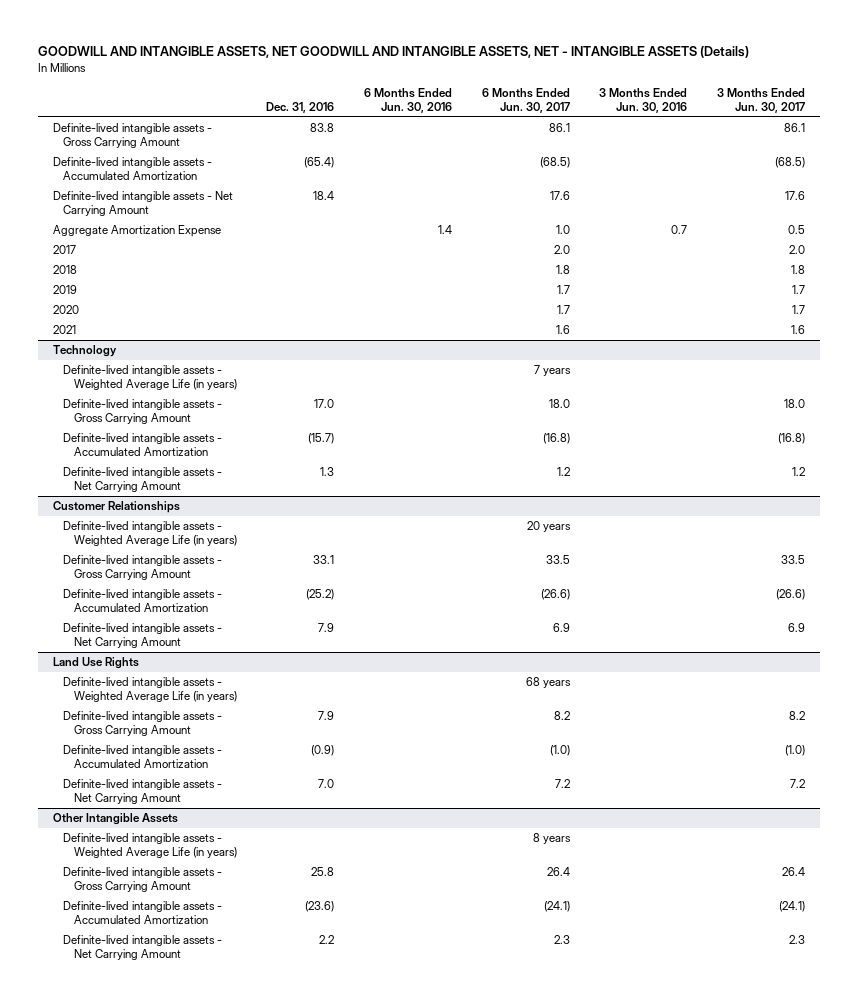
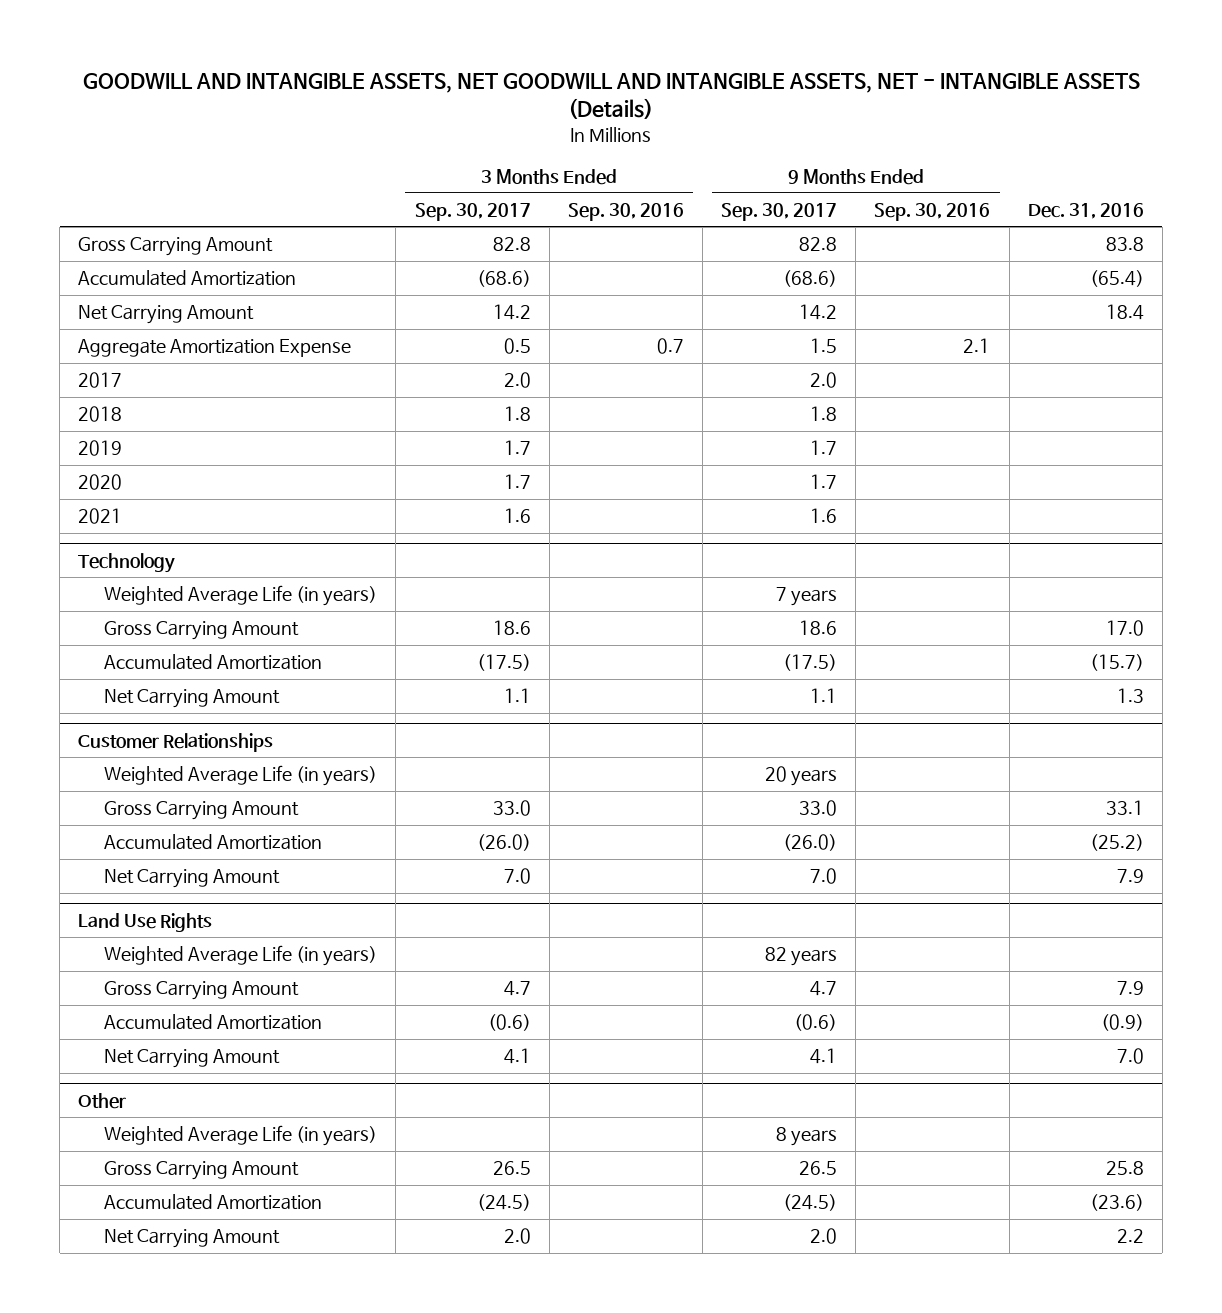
- | Dec. 31, 2016 | 6 Months Ended Jun. 30, 2016 | 6 Months Ended Jun. 30, 2017 | 3 Months Ended Jun. 30, 2016 | 3 Months Ended Jun. 30, 2017
+ | 3 Months Ended Sep. 30, 2017 | 3 Months Ended Sep. 30, 2016 | 9 Months Ended Sep. 30, 2017 | 9 Months Ended Sep. 30, 2016 | Dec. 31, 2016
- Definite-lived intangible assets - Gross Carrying Amount | 83.8 | | 86.1 | | 86.1
- Definite-lived intangible assets - Accumulated Amortization | (65.4) | | (68.5) | | (68.5)
- Definite-lived intangible assets - Net Carrying Amount | 18.4 | | 17.6 | | 17.6
+ Gross Carrying Amount | 82.8 | | 82.8 | | 83.8
+ Accumulated Amortization | (68.6) | | (68.6) | | (65.4)
+ Net Carrying Amount | 14.2 | | 14.2 | | 18.4
@ Technology
- Definite-lived intangible assets - Weighted Average Life (in years) | | | 7 years | |
- Definite-lived intangible assets - Gross Carrying Amount | 17.0 | | 18.0 | | 18.0
- Definite-lived intangible assets - Accumulated Amortization | (15.7) | | (16.8) | | (16.8)
- Definite-lived intangible assets - Net Carrying Amount | 1.3 | | 1.2 | | 1.2
+ Weighted Average Life (in years) | | | 7 years | |
+ Gross Carrying Amount | 18.6 | | 18.6 | | 17.0
+ Accumulated Amortization | (17.5) | | (17.5) | | (15.7)
+ Net Carrying Amount | 1.1 | | 1.1 | | 1.3
@ Customer Relationships
- Definite-lived intangible assets - Weighted Average Life (in years) | | | 20 years | |
- Definite-lived intangible assets - Gross Carrying Amount | 33.1 | | 33.5 | | 33.5
- Definite-lived intangible assets - Accumulated Amortization | (25.2) | | (26.6) | | (26.6)
- Definite-lived intangible assets - Net Carrying Amount | 7.9 | | 6.9 | | 6.9
+ Weighted Average Life (in years) | | | 20 years | |
+ Gross Carrying Amount | 33.0 | | 33.0 | | 33.1
+ Accumulated Amortization | (26.0) | | (26.0) | | (25.2)
+ Net Carrying Amount | 7.0 | | 7.0 | | 7.9
@ Land Use Rights
- Definite-lived intangible assets - Weighted Average Life (in years) | | | 68 years | |
- Definite-lived intangible assets - Gross Carrying Amount | 7.9 | | 8.2 | | 8.2
- Definite-lived intangible assets - Accumulated Amortization | (0.9) | | (1.0) | | (1.0)
- Definite-lived intangible assets - Net Carrying Amount | 7.0 | | 7.2 | | 7.2
- Other Intangible Assets
- Definite-lived intangible assets - Weighted Average Life (in years) | | | 8 years | |
- Definite-lived intangible assets - Gross Carrying Amount | 25.8 | | 26.4 | | 26.4
- Definite-lived intangible assets - Accumulated Amortization | (23.6) | | (24.1) | | (24.1)
- Definite-lived intangible assets - Net Carrying Amount | 2.2 | | 2.3 | | 2.3
@ Land Use Rights
+ Weighted Average Life (in years) | | | 82 years | |
+ Gross Carrying Amount | 4.7 | | 4.7 | | 7.9
+ Accumulated Amortization | (0.6) | | (0.6) | | (0.9)
+ Net Carrying Amount | 4.1 | | 4.1 | | 7.0
+ Other
+ Weighted Average Life (in years) | | | 8 years | |
+ Gross Carrying Amount | 26.5 | | 26.5 | | 25.8
+ Accumulated Amortization | (24.5) | | (24.5) | | (23.6)
+ Net Carrying Amount | 2.0 | | 2.0 | | 2.2

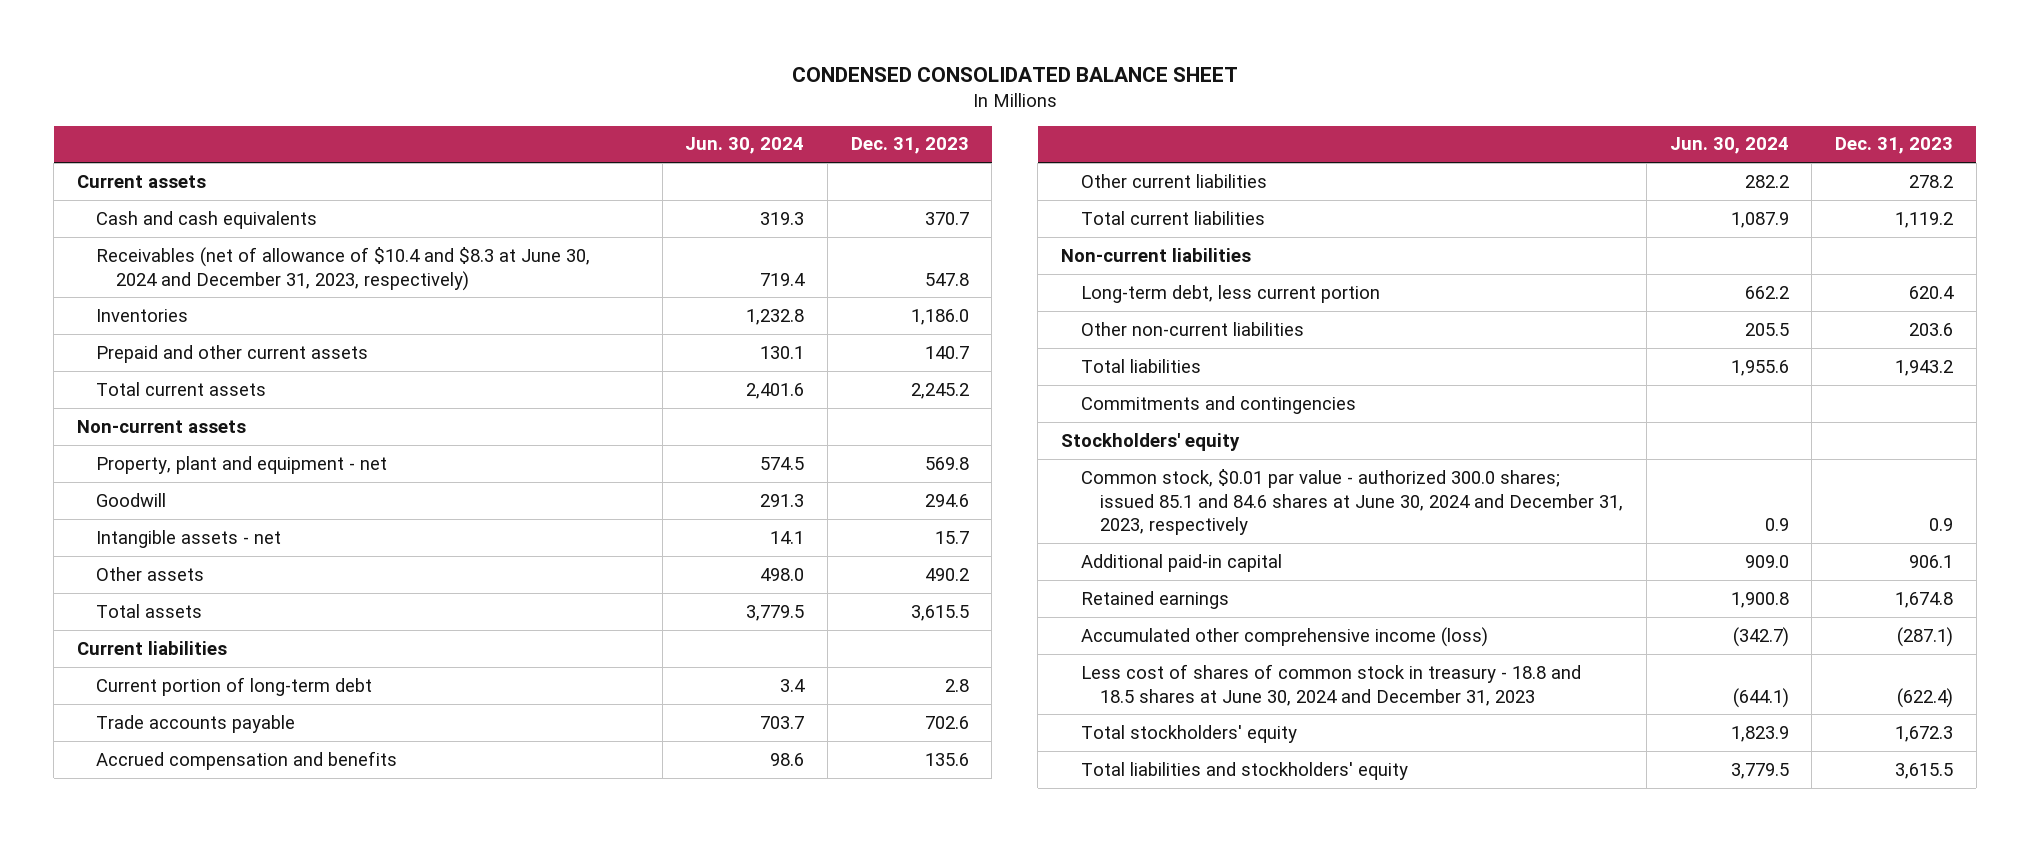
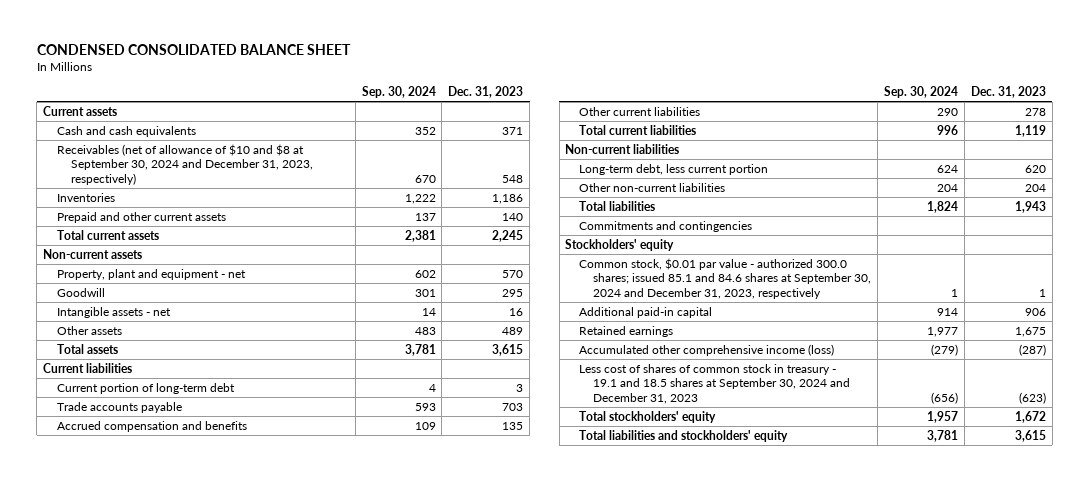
- | Jun. 30, 2024 | Dec. 31, 2023
+ | Sep. 30, 2024 | Dec. 31, 2023
- Cash and cash equivalents | 319.3 | 370.7
- Receivables (net of allowance of $10.4 and $8.3 at June 30, 2024 and December 31, 2023, respectively) | 719.4 | 547.8
- Inventories | 1,232.8 | 1,186.0
- Prepaid and other current assets | 130.1 | 140.7
- Total current assets | 2,401.6 | 2,245.2
+ Cash and cash equivalents | 352 | 371
+ Receivables (net of allowance of $10 and $8 at September 30, 2024 and December 31, 2023, respectively) | 670 | 548
+ Inventories | 1,222 | 1,186
+ Prepaid and other current assets | 137 | 140
+ Total current assets | 2,381 | 2,245
- Property, plant and equipment - net | 574.5 | 569.8
- Goodwill | 291.3 | 294.6
- Intangible assets - net | 14.1 | 15.7
- Other assets | 498.0 | 490.2
- Total assets | 3,779.5 | 3,615.5
+ Property, plant and equipment - net | 602 | 570
+ Goodwill | 301 | 295
+ Intangible assets - net | 14 | 16
+ Other assets | 483 | 489
+ Total assets | 3,781 | 3,615
- Current portion of long-term debt | 3.4 | 2.8
- Trade accounts payable | 703.7 | 702.6
- Accrued compensation and benefits | 98.6 | 135.6
- Other current liabilities | 282.2 | 278.2
- Total current liabilities | 1,087.9 | 1,119.2
+ Current portion of long-term debt | 4 | 3
+ Trade accounts payable | 593 | 703
+ Accrued compensation and benefits | 109 | 135
+ Other current liabilities | 290 | 278
+ Total current liabilities | 996 | 1,119
- Long-term debt, less current portion | 662.2 | 620.4
- Other non-current liabilities | 205.5 | 203.6
- Total liabilities | 1,955.6 | 1,943.2
+ Long-term debt, less current portion | 624 | 620
+ Other non-current liabilities | 204 | 204
+ Total liabilities | 1,824 | 1,943
- Common stock, $0.01 par value - authorized 300.0 shares; issued 85.1 and 84.6 shares at June 30, 2024 and December 31, 2023, respectively | 0.9 | 0.9
- Additional paid-in capital | 909.0 | 906.1
- Retained earnings | 1,900.8 | 1,674.8
- Accumulated other comprehensive income (loss) | (342.7) | (287.1)
- Less cost of shares of common stock in treasury - 18.8 and 18.5 shares at June 30, 2024 and December 31, 2023 | (644.1) | (622.4)
- Total stockholders' equity | 1,823.9 | 1,672.3
- Total liabilities and stockholders' equity | 3,779.5 | 3,615.5
+ Common stock, $0.01 par value - authorized 300.0 shares; issued 85.1 and 84.6 shares at September 30, 2024 and December 31, 2023, respectively | 1 | 1
+ Additional paid-in capital | 914 | 906
+ Retained earnings | 1,977 | 1,675
+ Accumulated other comprehensive income (loss) | (279) | (287)
+ Less cost of shares of common stock in treasury - 19.1 and 18.5 shares at September 30, 2024 and December 31, 2023 | (656) | (623)
+ Total stockholders' equity | 1,957 | 1,672
+ Total liabilities and stockholders' equity | 3,781 | 3,615

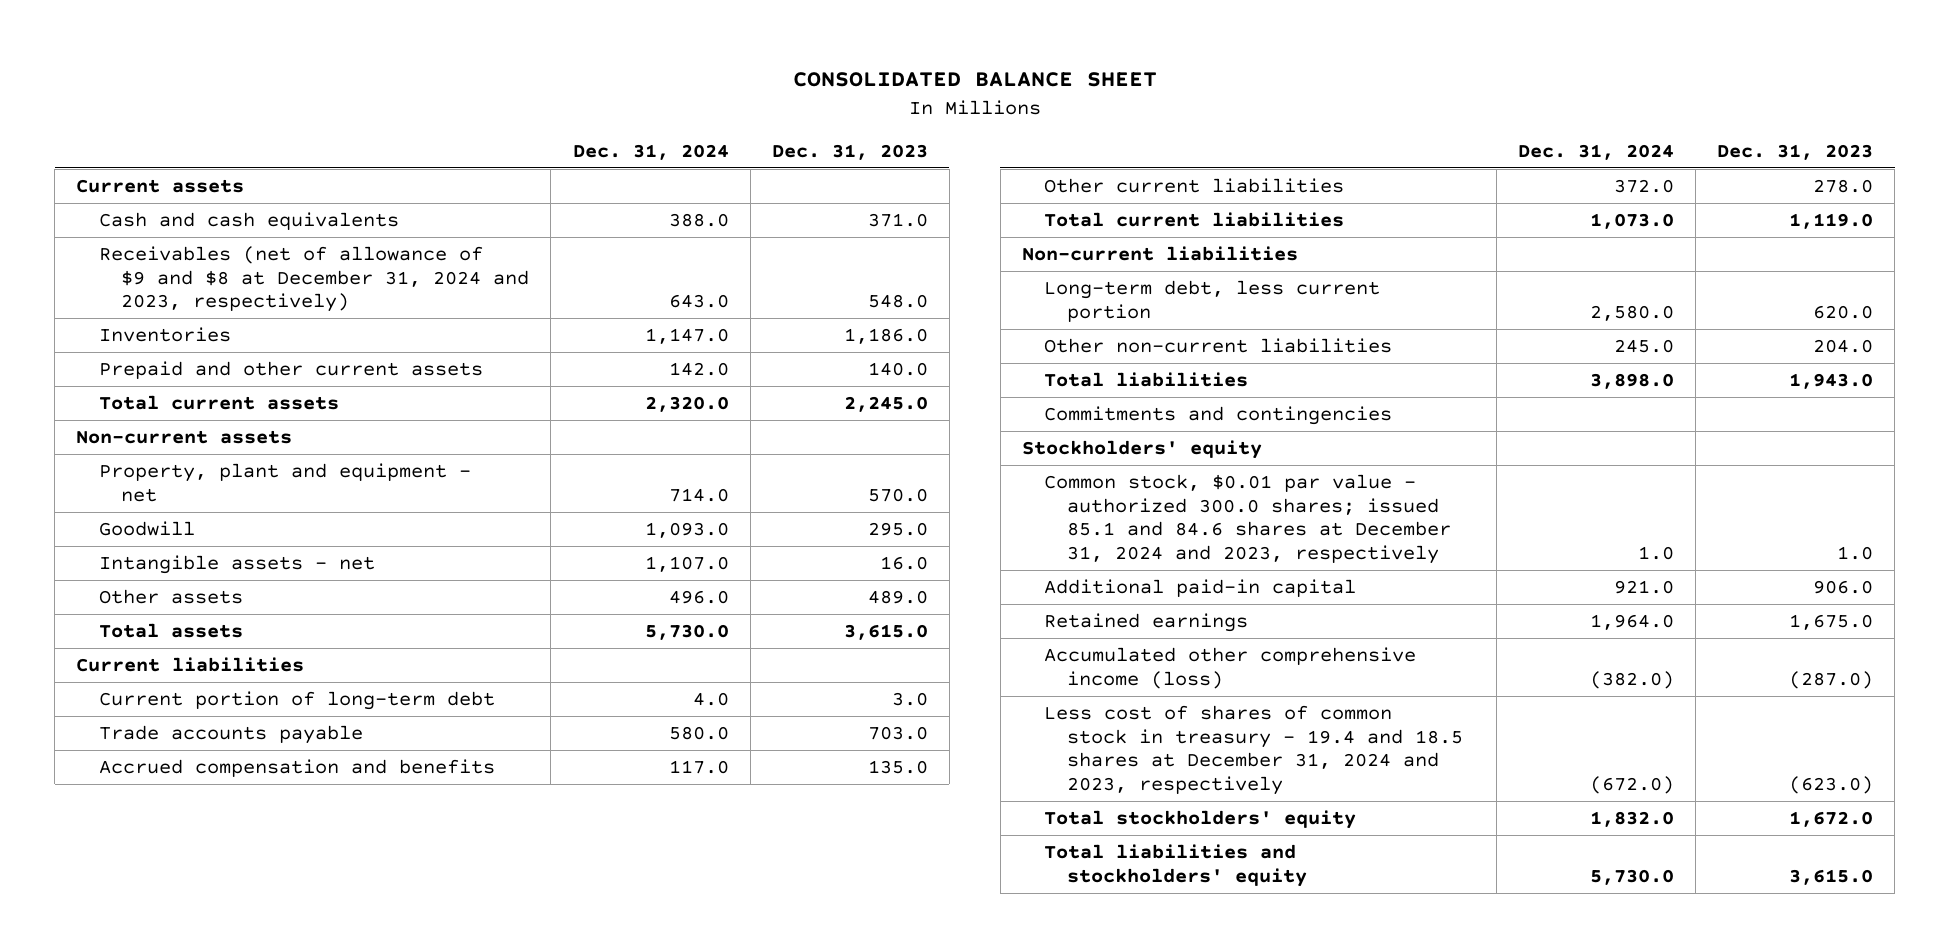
- CONDENSED CONSOLIDATED BALANCE SHEET
+ CONSOLIDATED BALANCE SHEET
- | Sep. 30, 2024 | Dec. 31, 2023
+ | Dec. 31, 2024 | Dec. 31, 2023
- Cash and cash equivalents | 352 | 371
- Receivables (net of allowance of $10 and $8 at September 30, 2024 and December 31, 2023, respectively) | 670 | 548
- Inventories | 1,222 | 1,186
- Prepaid and other current assets | 137 | 140
- Total current assets | 2,381 | 2,245
+ Cash and cash equivalents | 388.0 | 371.0
+ Receivables (net of allowance of $9 and $8 at December 31, 2024 and 2023, respectively) | 643.0 | 548.0
+ Inventories | 1,147.0 | 1,186.0
+ Prepaid and other current assets | 142.0 | 140.0
+ Total current assets | 2,320.0 | 2,245.0
- Property, plant and equipment - net | 602 | 570
- Goodwill | 301 | 295
- Intangible assets - net | 14 | 16
- Other assets | 483 | 489
- Total assets | 3,781 | 3,615
+ Property, plant and equipment - net | 714.0 | 570.0
+ Goodwill | 1,093.0 | 295.0
+ Intangible assets - net | 1,107.0 | 16.0
+ Other assets | 496.0 | 489.0
+ Total assets | 5,730.0 | 3,615.0
- Current portion of long-term debt | 4 | 3
- Trade accounts payable | 593 | 703
- Accrued compensation and benefits | 109 | 135
- Other current liabilities | 290 | 278
- Total current liabilities | 996 | 1,119
+ Current portion of long-term debt | 4.0 | 3.0
+ Trade accounts payable | 580.0 | 703.0
+ Accrued compensation and benefits | 117.0 | 135.0
+ Other current liabilities | 372.0 | 278.0
+ Total current liabilities | 1,073.0 | 1,119.0
- Long-term debt, less current portion | 624 | 620
- Other non-current liabilities | 204 | 204
- Total liabilities | 1,824 | 1,943
+ Long-term debt, less current portion | 2,580.0 | 620.0
+ Other non-current liabilities | 245.0 | 204.0
+ Total liabilities | 3,898.0 | 1,943.0
- Common stock, $0.01 par value - authorized 300.0 shares; issued 85.1 and 84.6 shares at September 30, 2024 and December 31, 2023, respectively | 1 | 1
- Additional paid-in capital | 914 | 906
- Retained earnings | 1,977 | 1,675
- Accumulated other comprehensive income (loss) | (279) | (287)
- Less cost of shares of common stock in treasury - 19.1 and 18.5 shares at September 30, 2024 and December 31, 2023 | (656) | (623)
- Total stockholders' equity | 1,957 | 1,672
- Total liabilities and stockholders' equity | 3,781 | 3,615
+ Common stock, $0.01 par value - authorized 300.0 shares; issued 85.1 and 84.6 shares at December 31, 2024 and 2023, respectively | 1.0 | 1.0
+ Additional paid-in capital | 921.0 | 906.0
+ Retained earnings | 1,964.0 | 1,675.0
+ Accumulated other comprehensive income (loss) | (382.0) | (287.0)
+ Less cost of shares of common stock in treasury - 19.4 and 18.5 shares at December 31, 2024 and 2023, respectively | (672.0) | (623.0)
+ Total stockholders' equity | 1,832.0 | 1,672.0
+ Total liabilities and stockholders' equity | 5,730.0 | 3,615.0

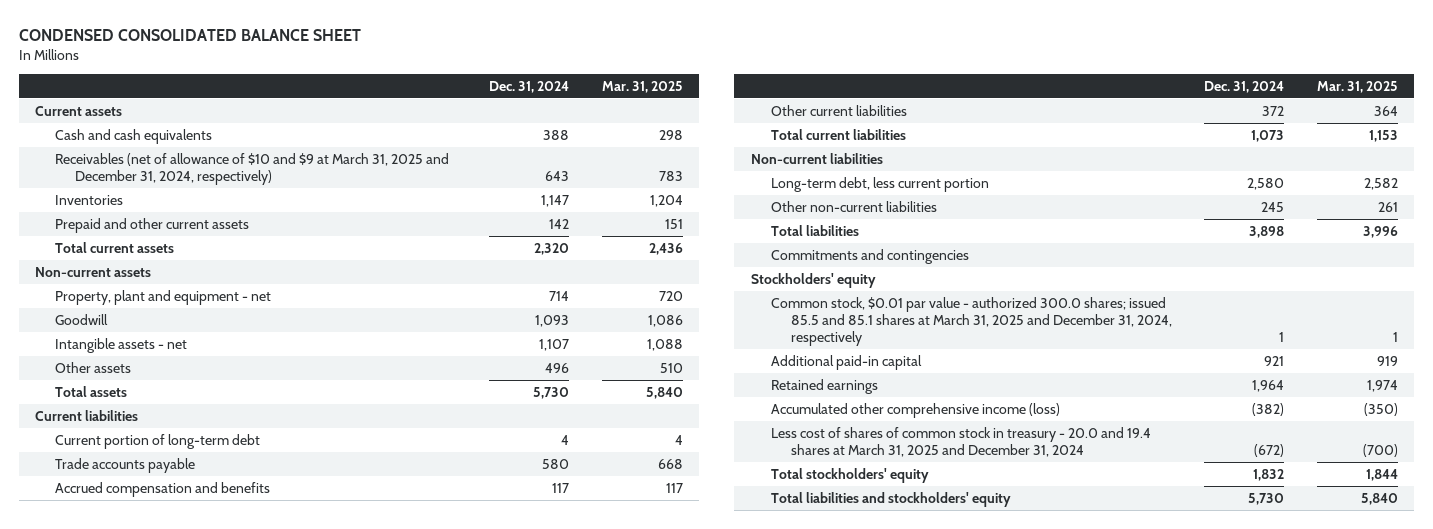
- CONSOLIDATED BALANCE SHEET
+ CONDENSED CONSOLIDATED BALANCE SHEET
- | Dec. 31, 2024 | Dec. 31, 2023
+ | Dec. 31, 2024 | Mar. 31, 2025
- Cash and cash equivalents | 388.0 | 371.0
- Receivables (net of allowance of $9 and $8 at December 31, 2024 and 2023, respectively) | 643.0 | 548.0
- Inventories | 1,147.0 | 1,186.0
- Prepaid and other current assets | 142.0 | 140.0
- Total current assets | 2,320.0 | 2,245.0
+ Cash and cash equivalents | 388 | 298
+ Receivables (net of allowance of $10 and $9 at March 31, 2025 and December 31, 2024, respectively) | 643 | 783
+ Inventories | 1,147 | 1,204
+ Prepaid and other current assets | 142 | 151
+ Total current assets | 2,320 | 2,436
- Property, plant and equipment - net | 714.0 | 570.0
- Goodwill | 1,093.0 | 295.0
- Intangible assets - net | 1,107.0 | 16.0
- Other assets | 496.0 | 489.0
- Total assets | 5,730.0 | 3,615.0
+ Property, plant and equipment - net | 714 | 720
+ Goodwill | 1,093 | 1,086
+ Intangible assets - net | 1,107 | 1,088
+ Other assets | 496 | 510
+ Total assets | 5,730 | 5,840
- Current portion of long-term debt | 4.0 | 3.0
- Trade accounts payable | 580.0 | 703.0
- Accrued compensation and benefits | 117.0 | 135.0
- Other current liabilities | 372.0 | 278.0
- Total current liabilities | 1,073.0 | 1,119.0
+ Current portion of long-term debt | 4 | 4
+ Trade accounts payable | 580 | 668
+ Accrued compensation and benefits | 117 | 117
+ Other current liabilities | 372 | 364
+ Total current liabilities | 1,073 | 1,153
- Long-term debt, less current portion | 2,580.0 | 620.0
- Other non-current liabilities | 245.0 | 204.0
- Total liabilities | 3,898.0 | 1,943.0
+ Long-term debt, less current portion | 2,580 | 2,582
+ Other non-current liabilities | 245 | 261
+ Total liabilities | 3,898 | 3,996
- Common stock, $0.01 par value - authorized 300.0 shares; issued 85.1 and 84.6 shares at December 31, 2024 and 2023, respectively | 1.0 | 1.0
- Additional paid-in capital | 921.0 | 906.0
- Retained earnings | 1,964.0 | 1,675.0
- Accumulated other comprehensive income (loss) | (382.0) | (287.0)
- Less cost of shares of common stock in treasury - 19.4 and 18.5 shares at December 31, 2024 and 2023, respectively | (672.0) | (623.0)
- Total stockholders' equity | 1,832.0 | 1,672.0
- Total liabilities and stockholders' equity | 5,730.0 | 3,615.0
+ Common stock, $0.01 par value - authorized 300.0 shares; issued 85.5 and 85.1 shares at March 31, 2025 and December 31, 2024, respectively | 1 | 1
+ Additional paid-in capital | 921 | 919
+ Retained earnings | 1,964 | 1,974
+ Accumulated other comprehensive income (loss) | (382) | (350)
+ Less cost of shares of common stock in treasury - 20.0 and 19.4 shares at March 31, 2025 and December 31, 2024 | (672) | (700)
+ Total stockholders' equity | 1,832 | 1,844
+ Total liabilities and stockholders' equity | 5,730 | 5,840

